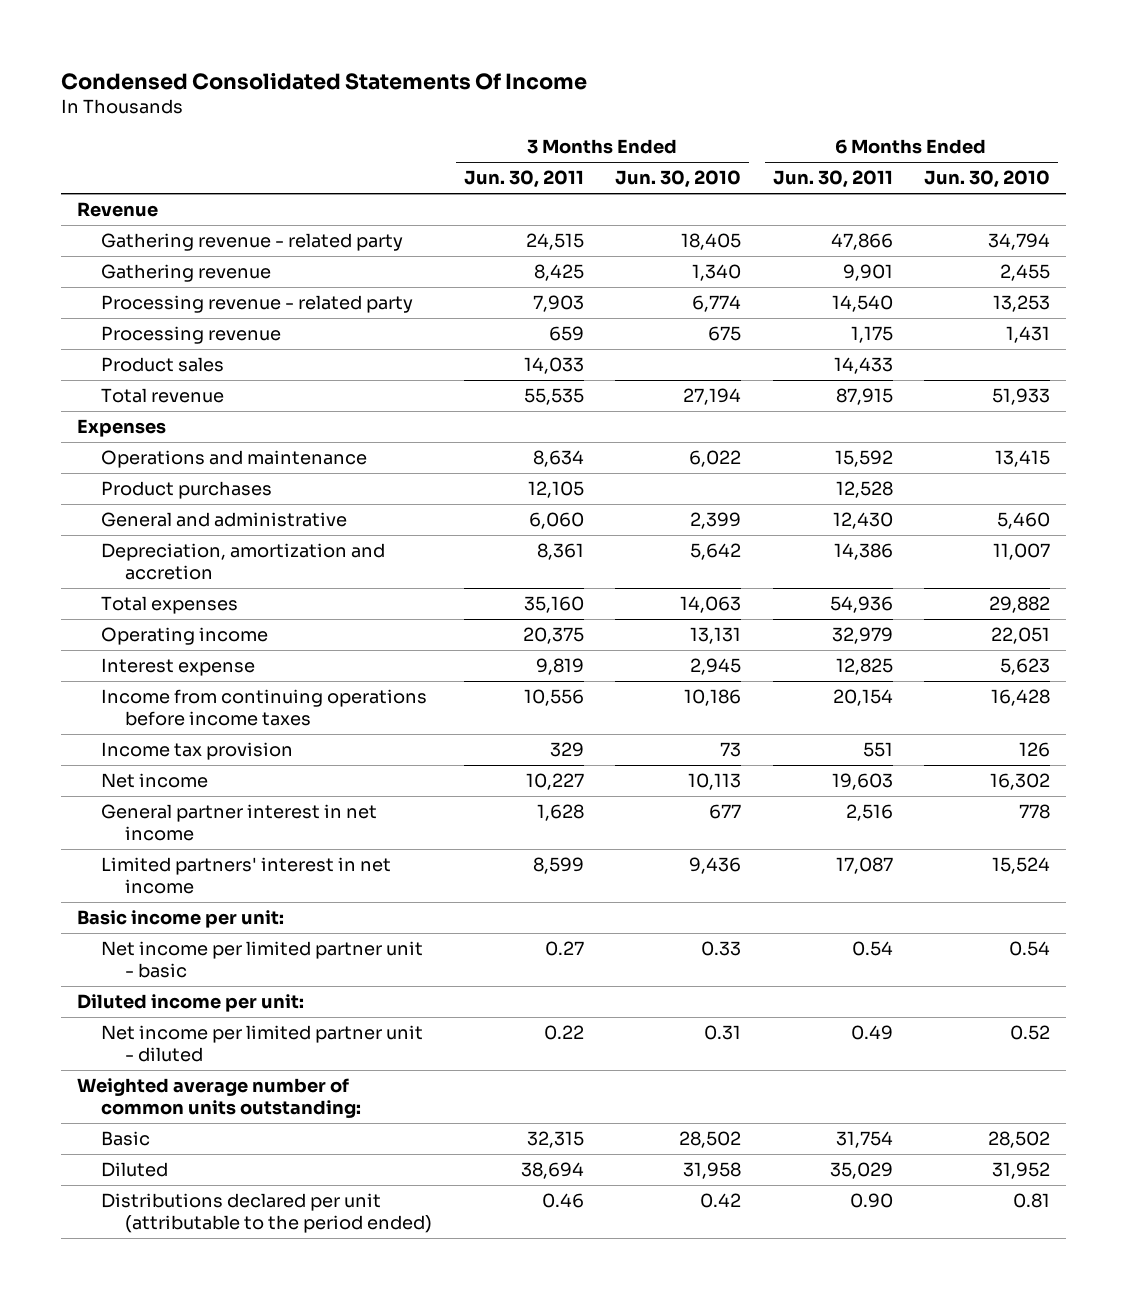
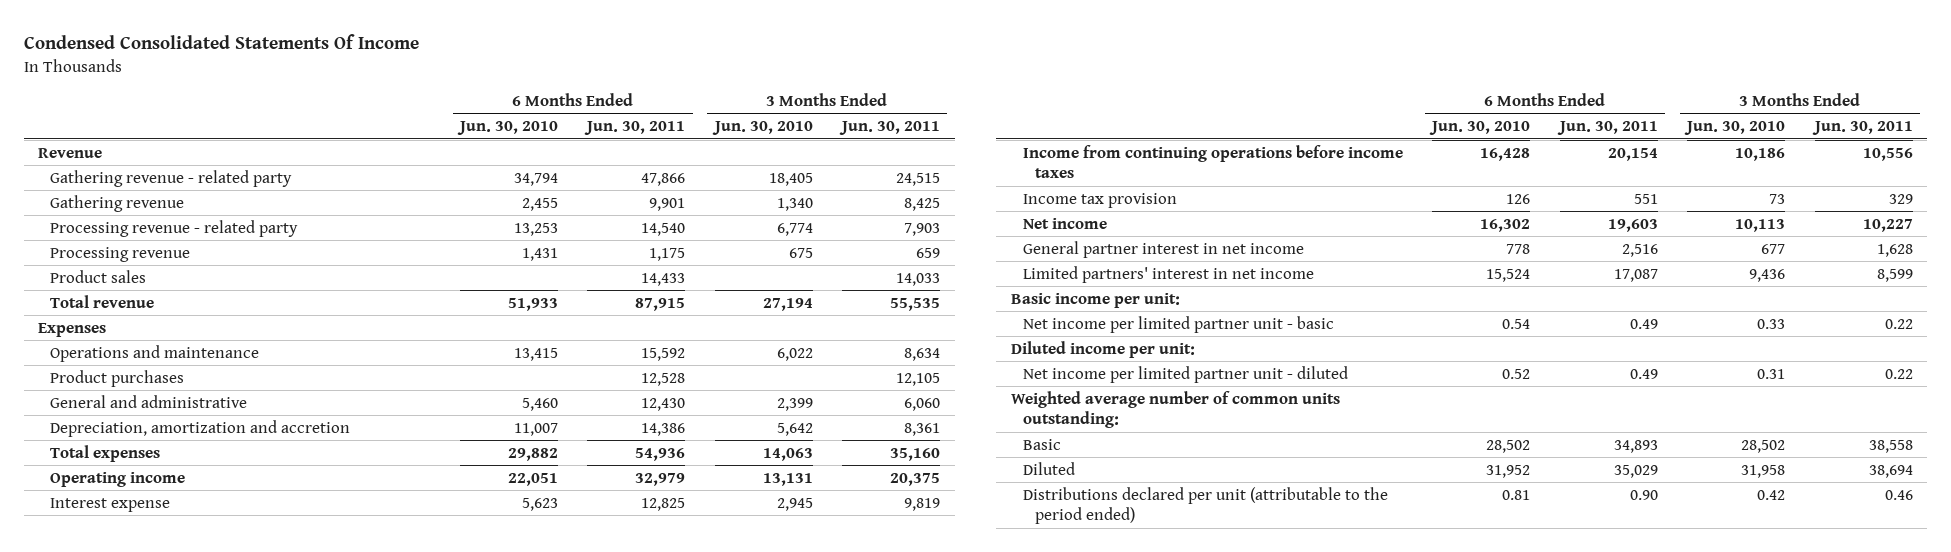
- | 3 Months Ended Jun. 30, 2011 | 3 Months Ended Jun. 30, 2010 | 6 Months Ended Jun. 30, 2011 | 6 Months Ended Jun. 30, 2010
+ | 6 Months Ended Jun. 30, 2010 | 6 Months Ended Jun. 30, 2011 | 3 Months Ended Jun. 30, 2010 | 3 Months Ended Jun. 30, 2011
- Net income per limited partner unit - basic | 0.27 | 0.33 | 0.54 | 0.54
+ Net income per limited partner unit - basic | 0.54 | 0.49 | 0.33 | 0.22
- Basic | 32,315 | 28,502 | 31,754 | 28,502
+ Basic | 28,502 | 34,893 | 28,502 | 38,558

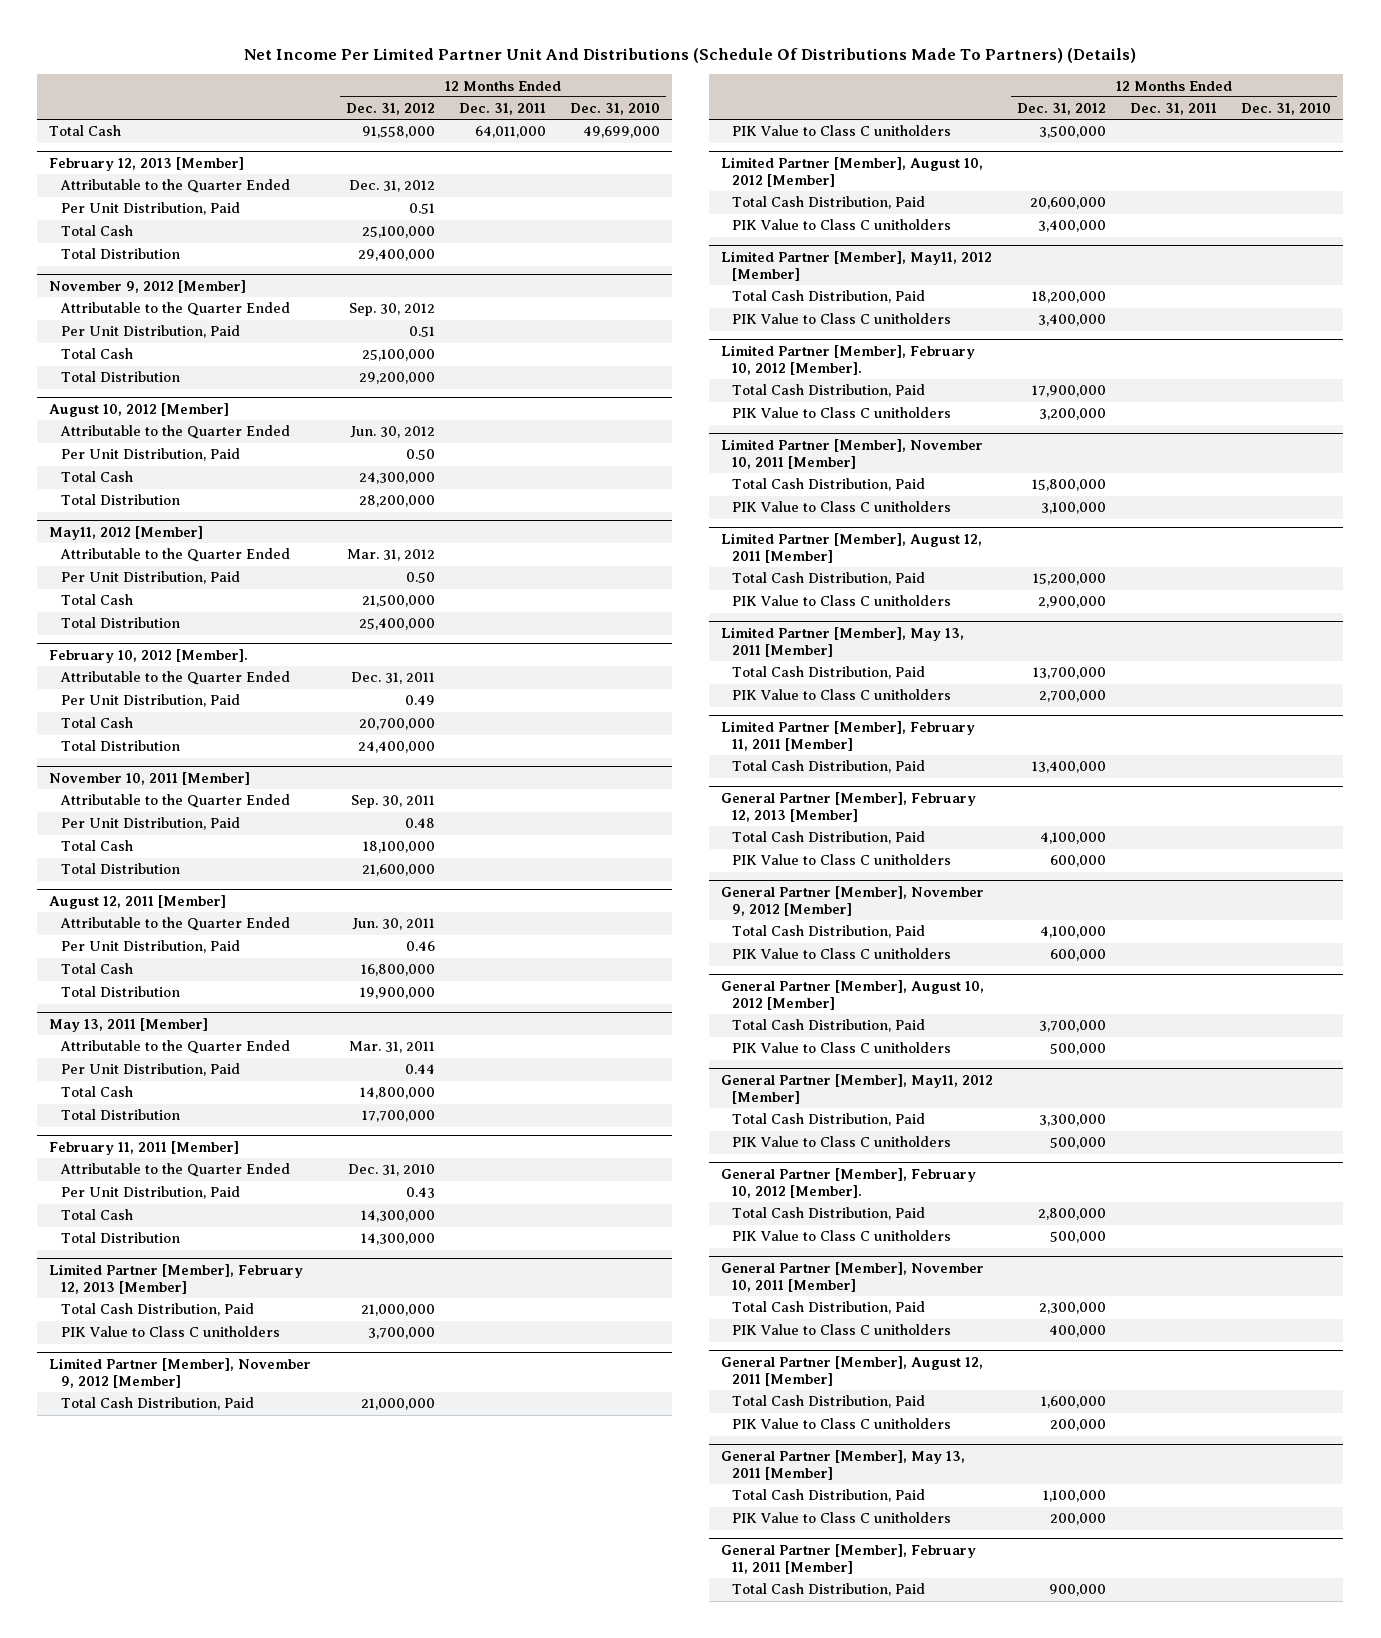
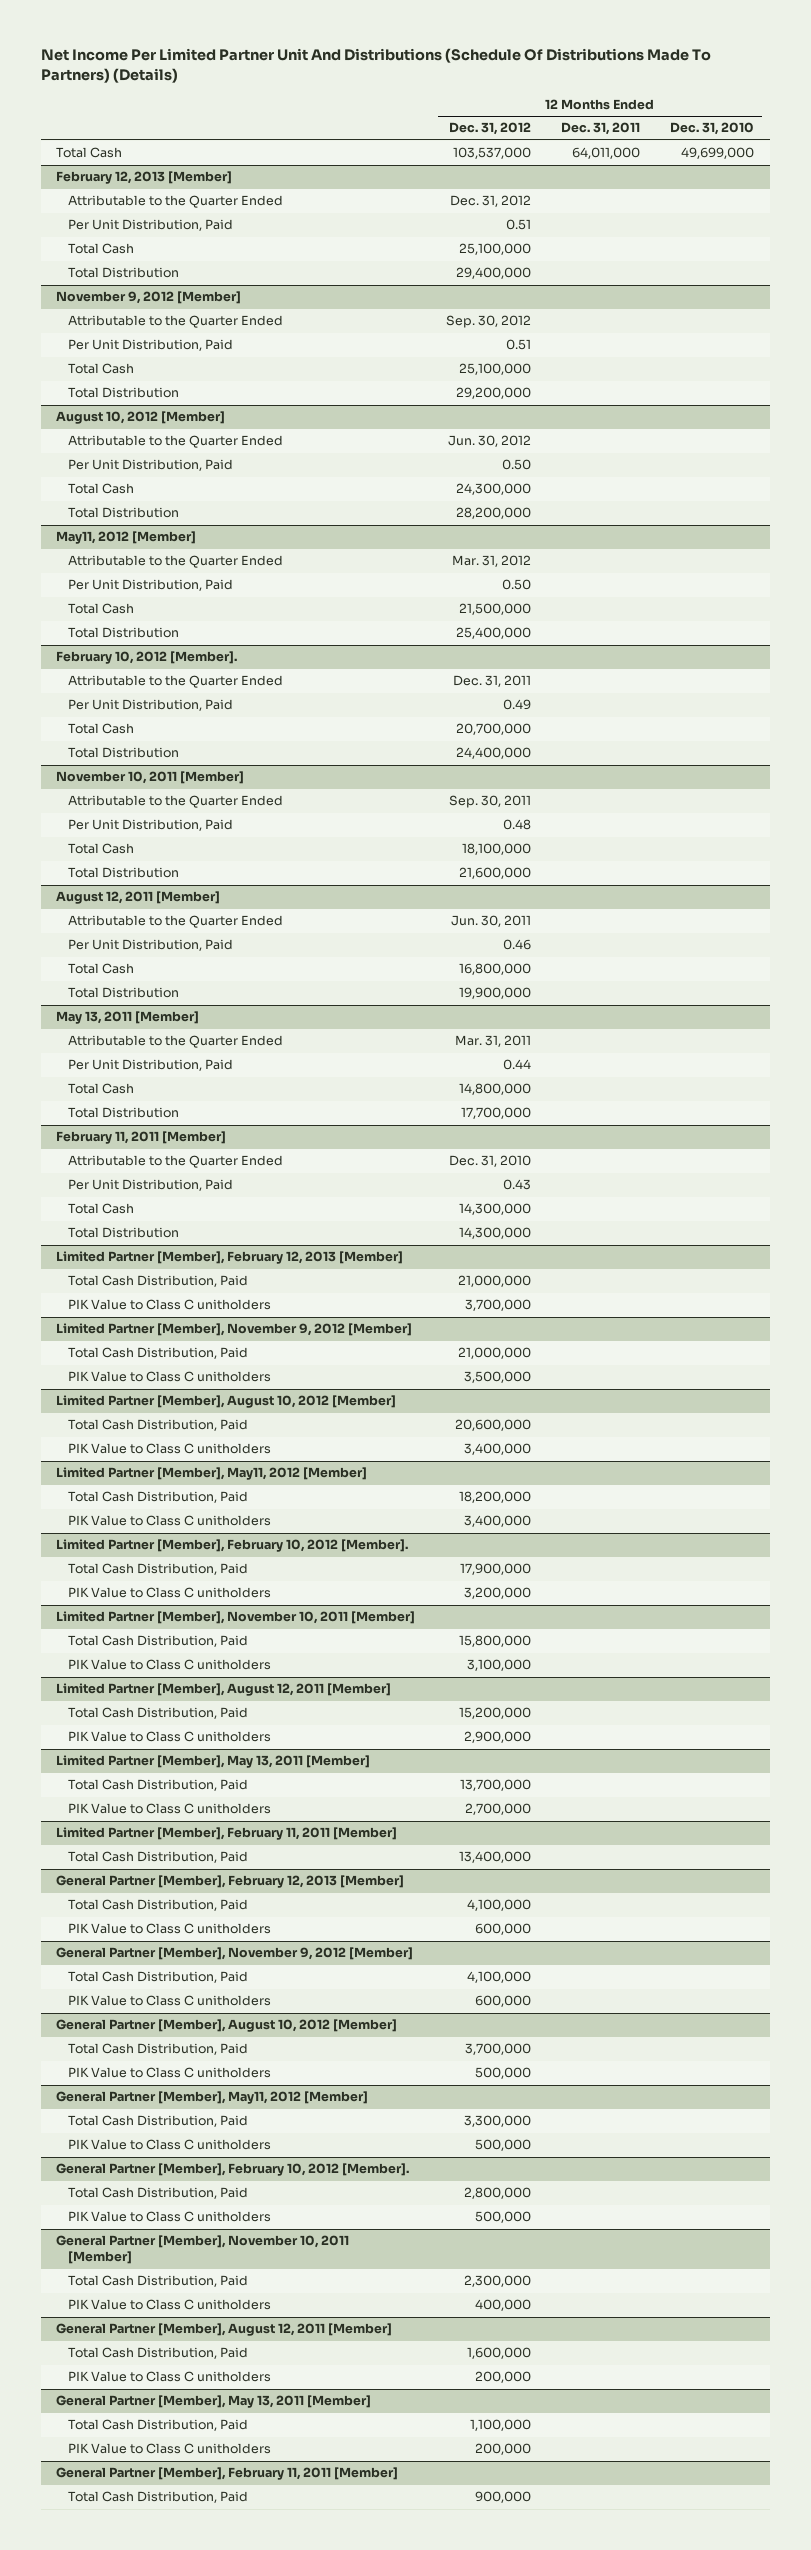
- Total Cash | 91,558,000 | 64,011,000 | 49,699,000
+ Total Cash | 103,537,000 | 64,011,000 | 49,699,000

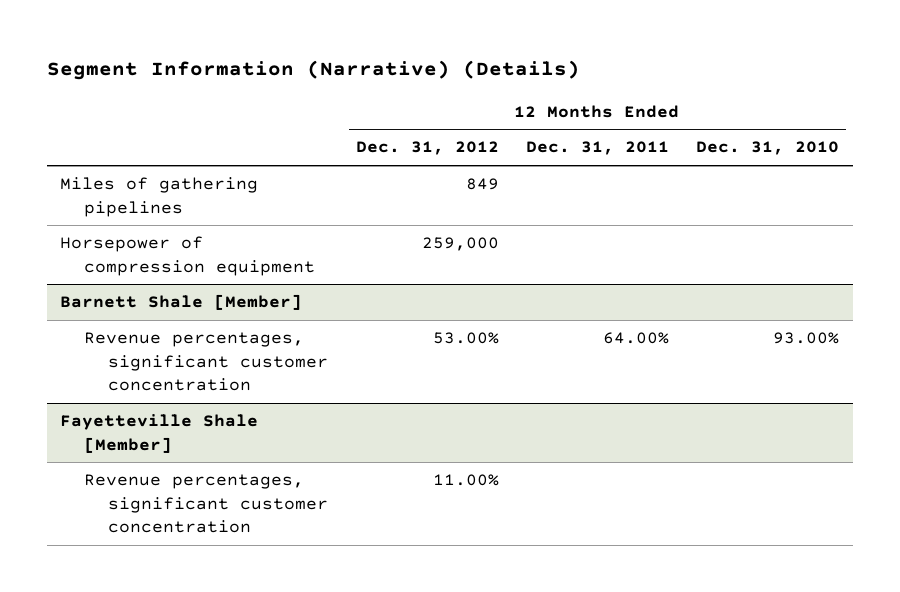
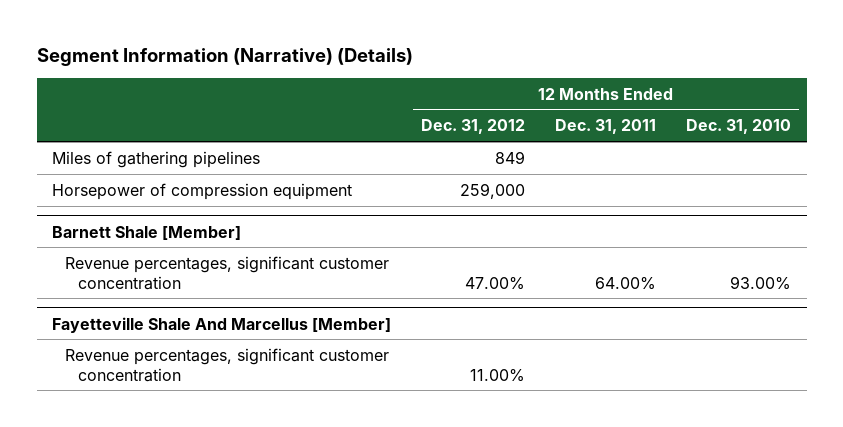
@ Barnett Shale [Member]
- Revenue percentages, significant customer concentration | 53.00% | 64.00% | 93.00%
- Fayetteville Shale [Member]
@ Barnett Shale [Member]
+ Revenue percentages, significant customer concentration | 47.00% | 64.00% | 93.00%
+ Fayetteville Shale And Marcellus [Member]

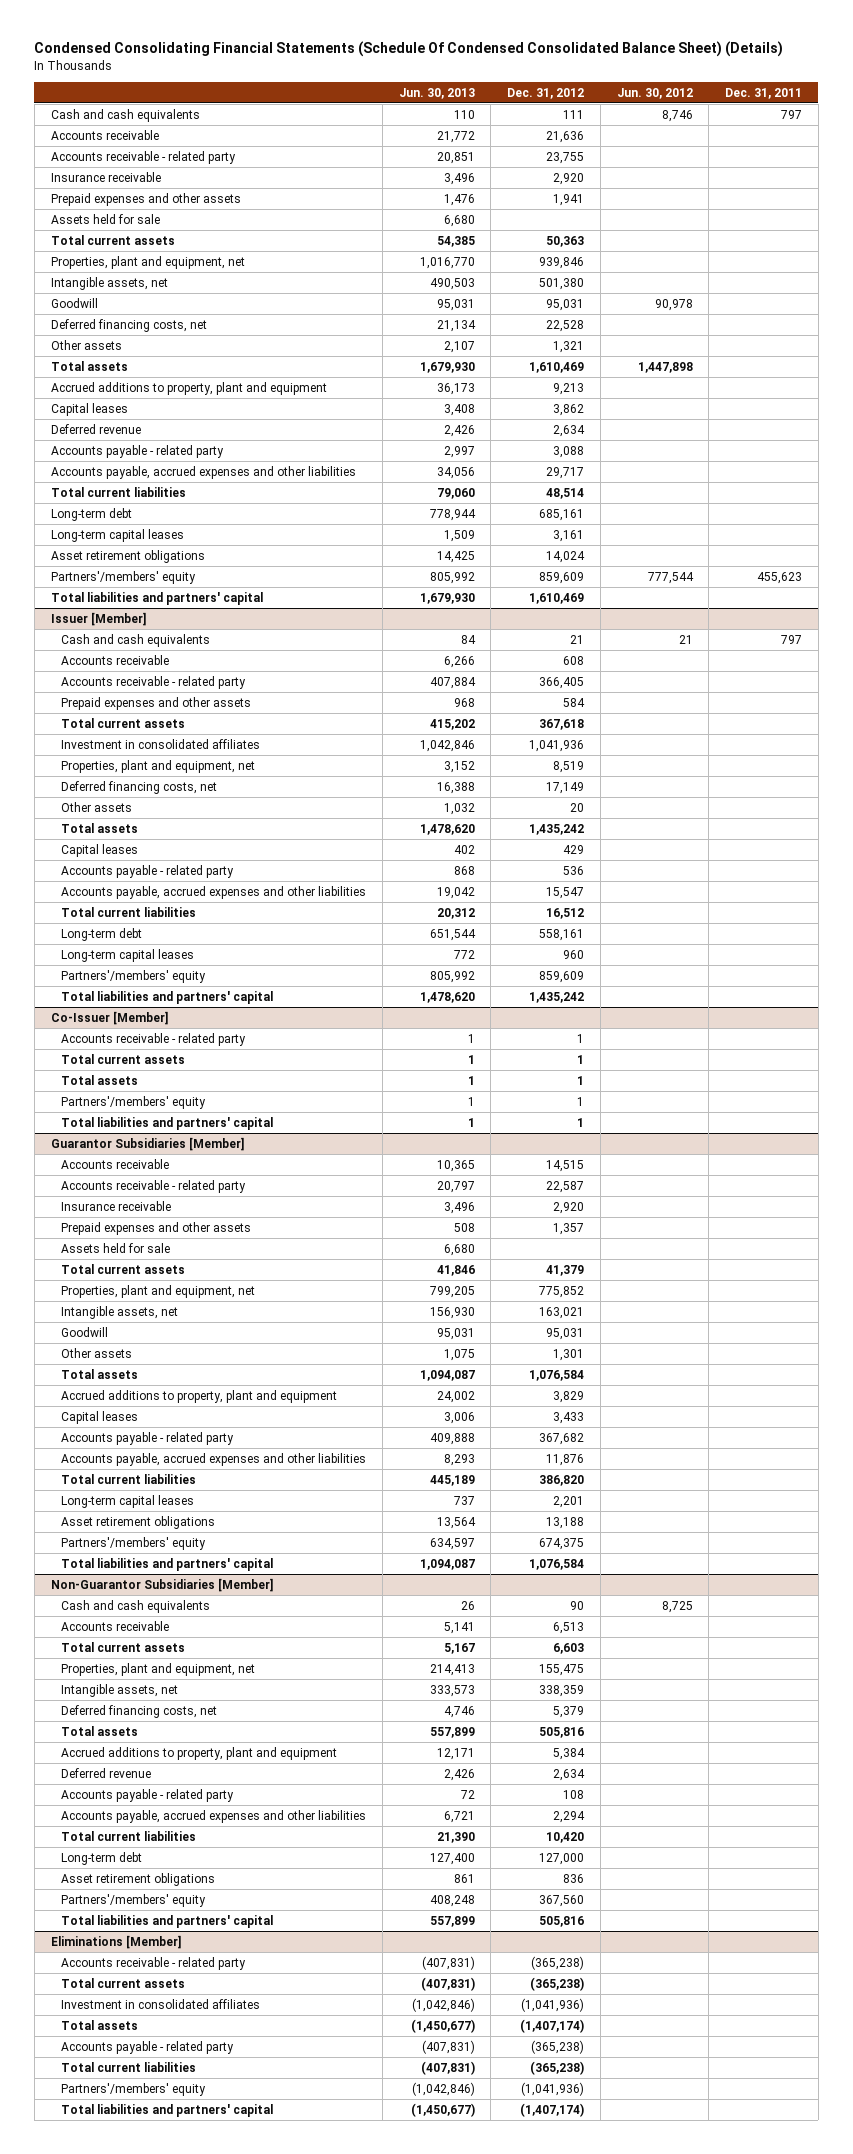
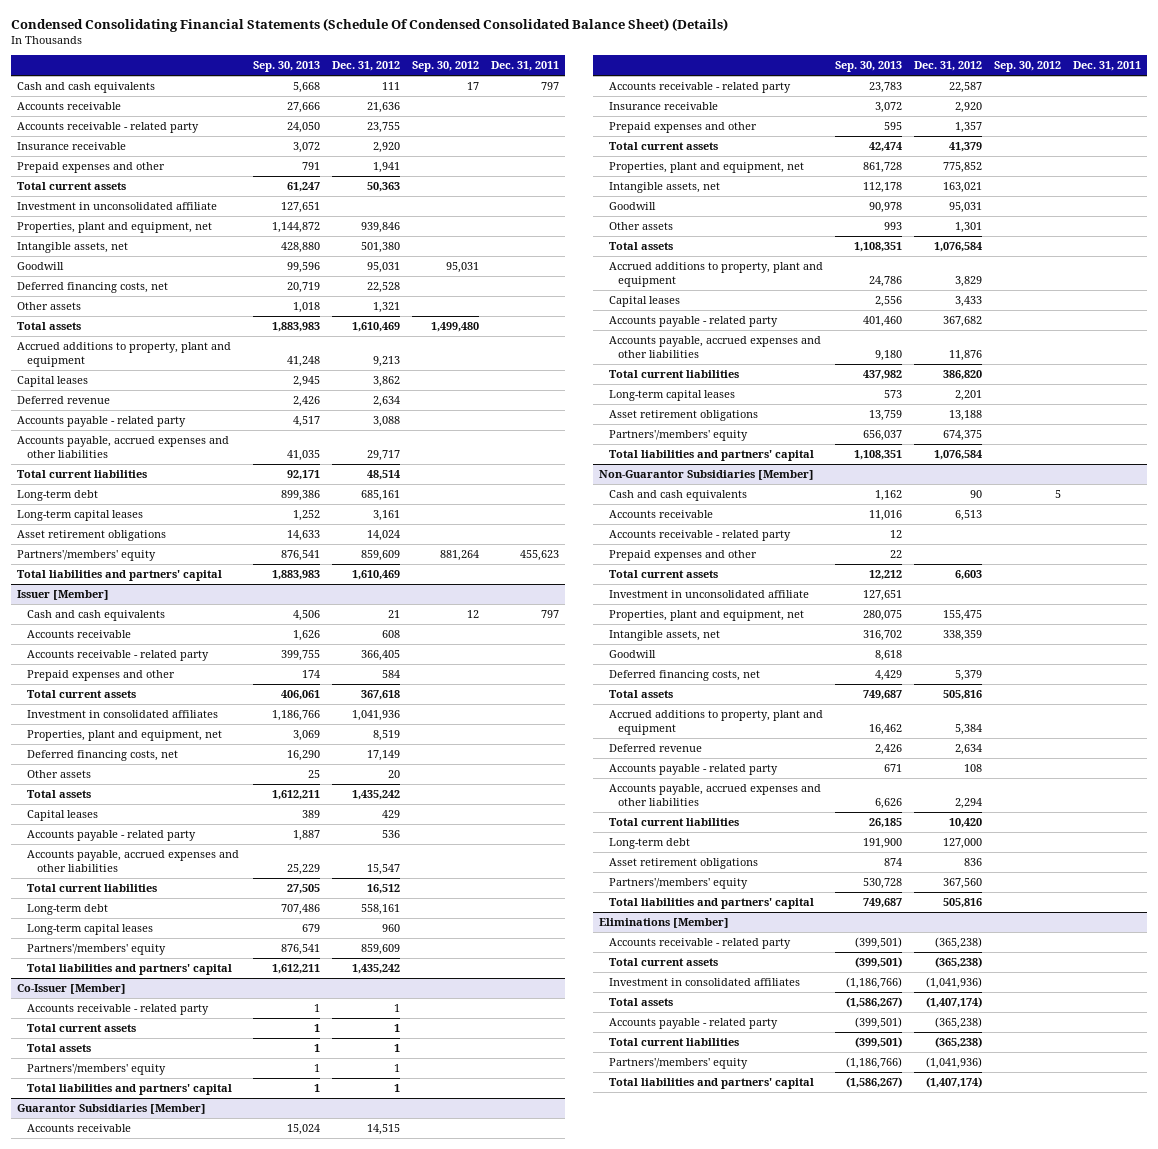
- | Jun. 30, 2013 | Dec. 31, 2012 | Jun. 30, 2012 | Dec. 31, 2011
+ | Sep. 30, 2013 | Dec. 31, 2012 | Sep. 30, 2012 | Dec. 31, 2011
- Prepaid expenses and other assets | 1,476 | 1,941 | |
- Assets held for sale | 6,680 | | |
+ Prepaid expenses and other | 791 | 1,941 | |
+ Investment in unconsolidated affiliate | 127,651 | | |
@ Issuer [Member]
- Prepaid expenses and other assets | 968 | 584 | |
+ Prepaid expenses and other | 174 | 584 | |
@ Guarantor Subsidiaries [Member]
- Prepaid expenses and other assets | 508 | 1,357 | |
- Assets held for sale | 6,680 | | |
+ Prepaid expenses and other | 595 | 1,357 | |
@ Non-Guarantor Subsidiaries [Member]
+ Accounts receivable - related party | 12 | | |
+ Prepaid expenses and other | 22 | | |
+ Investment in unconsolidated affiliate | 127,651 | | |
+ Goodwill | 8,618 | | |

